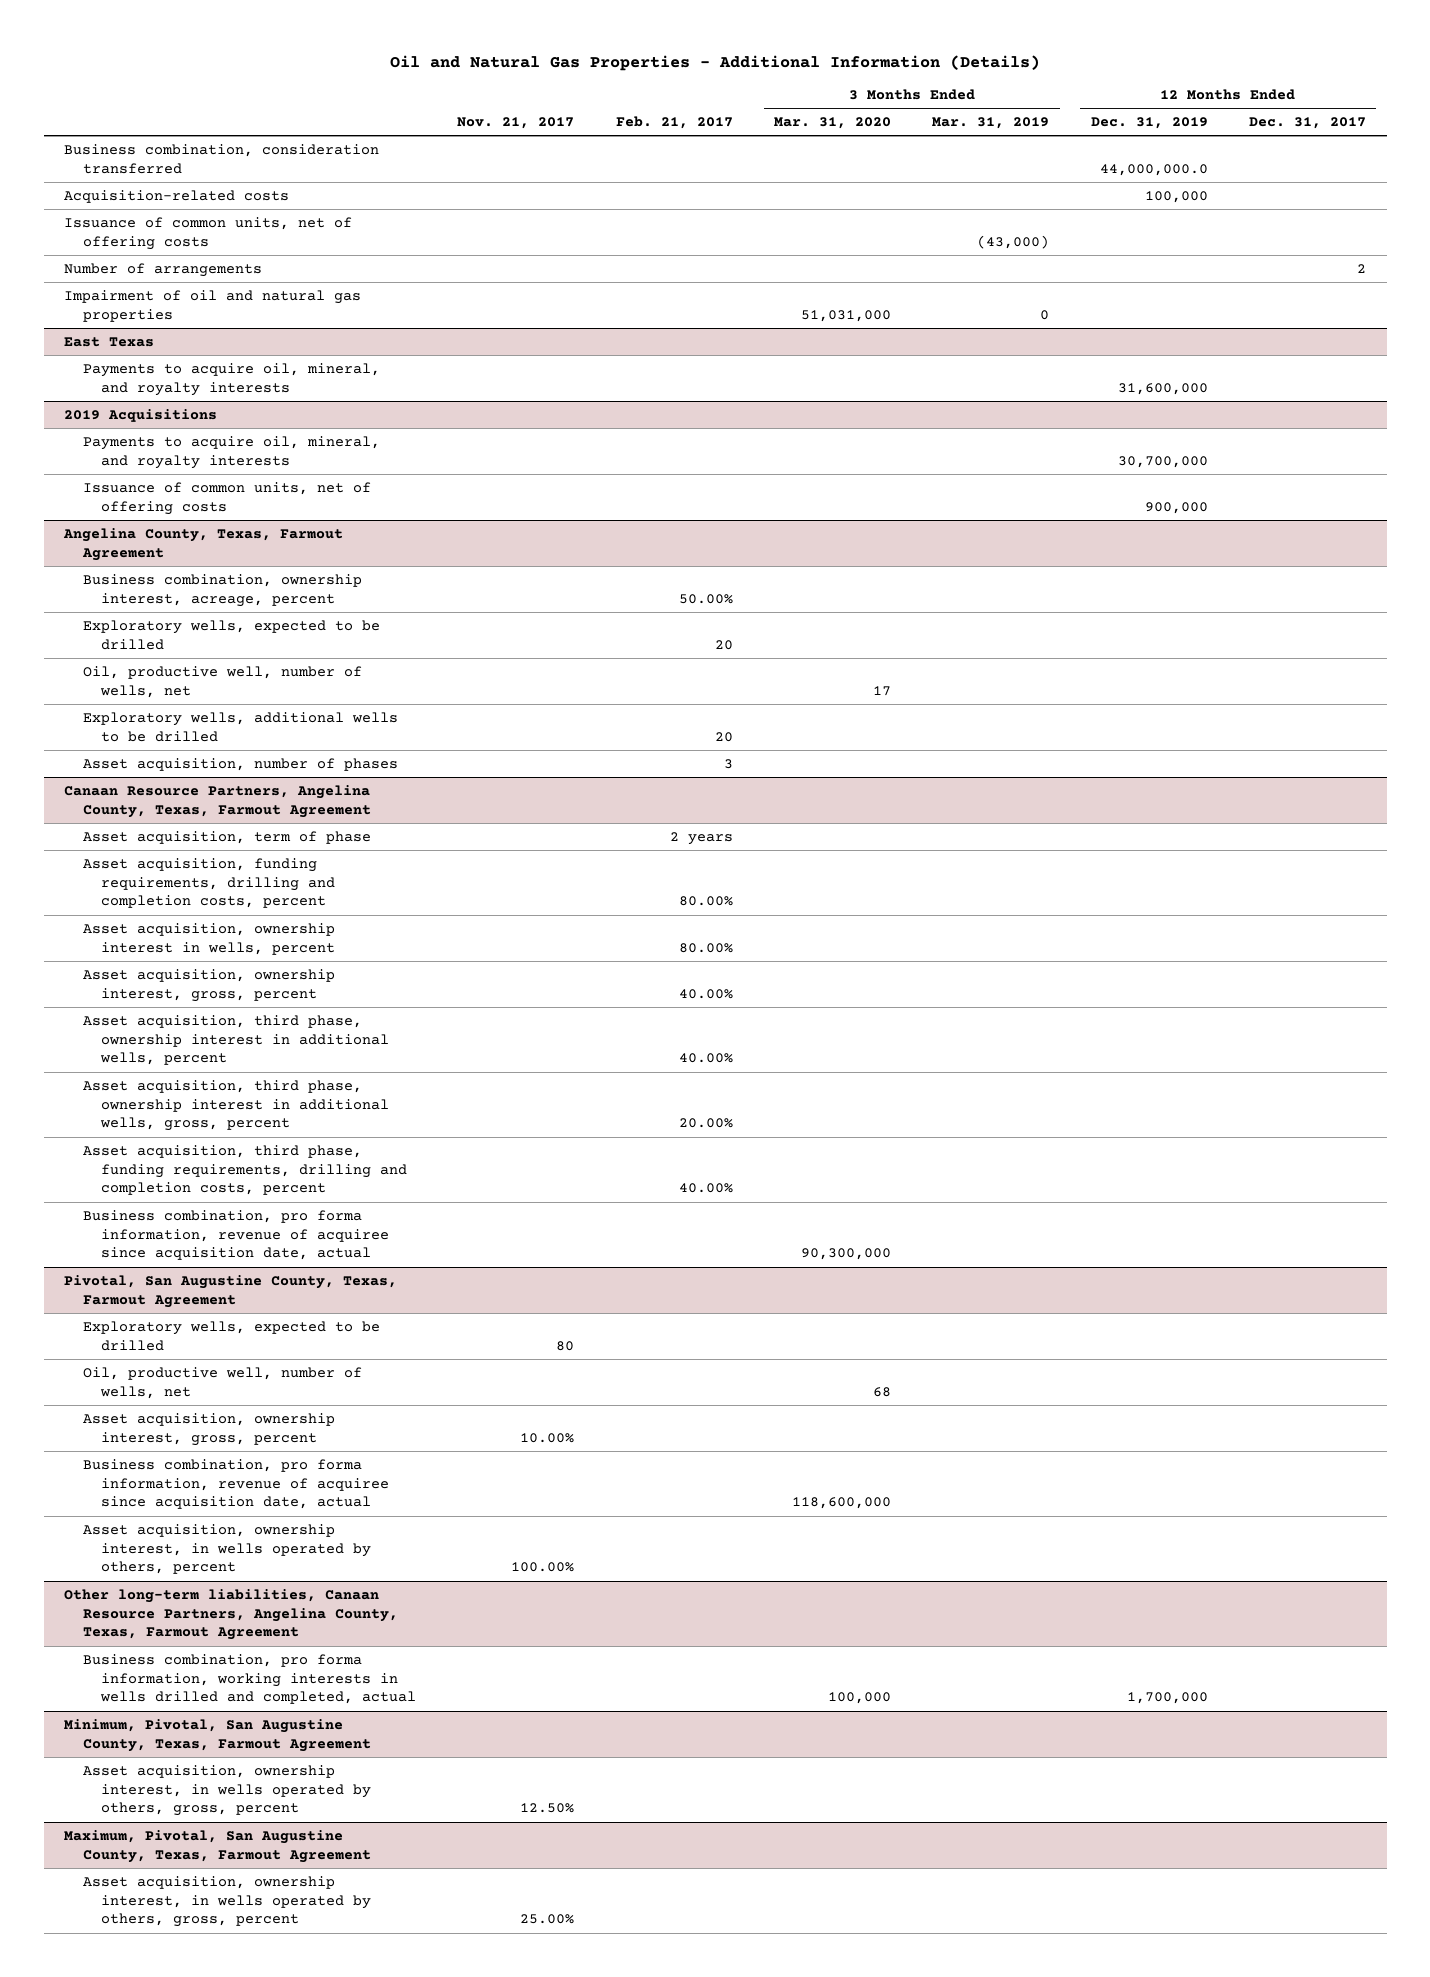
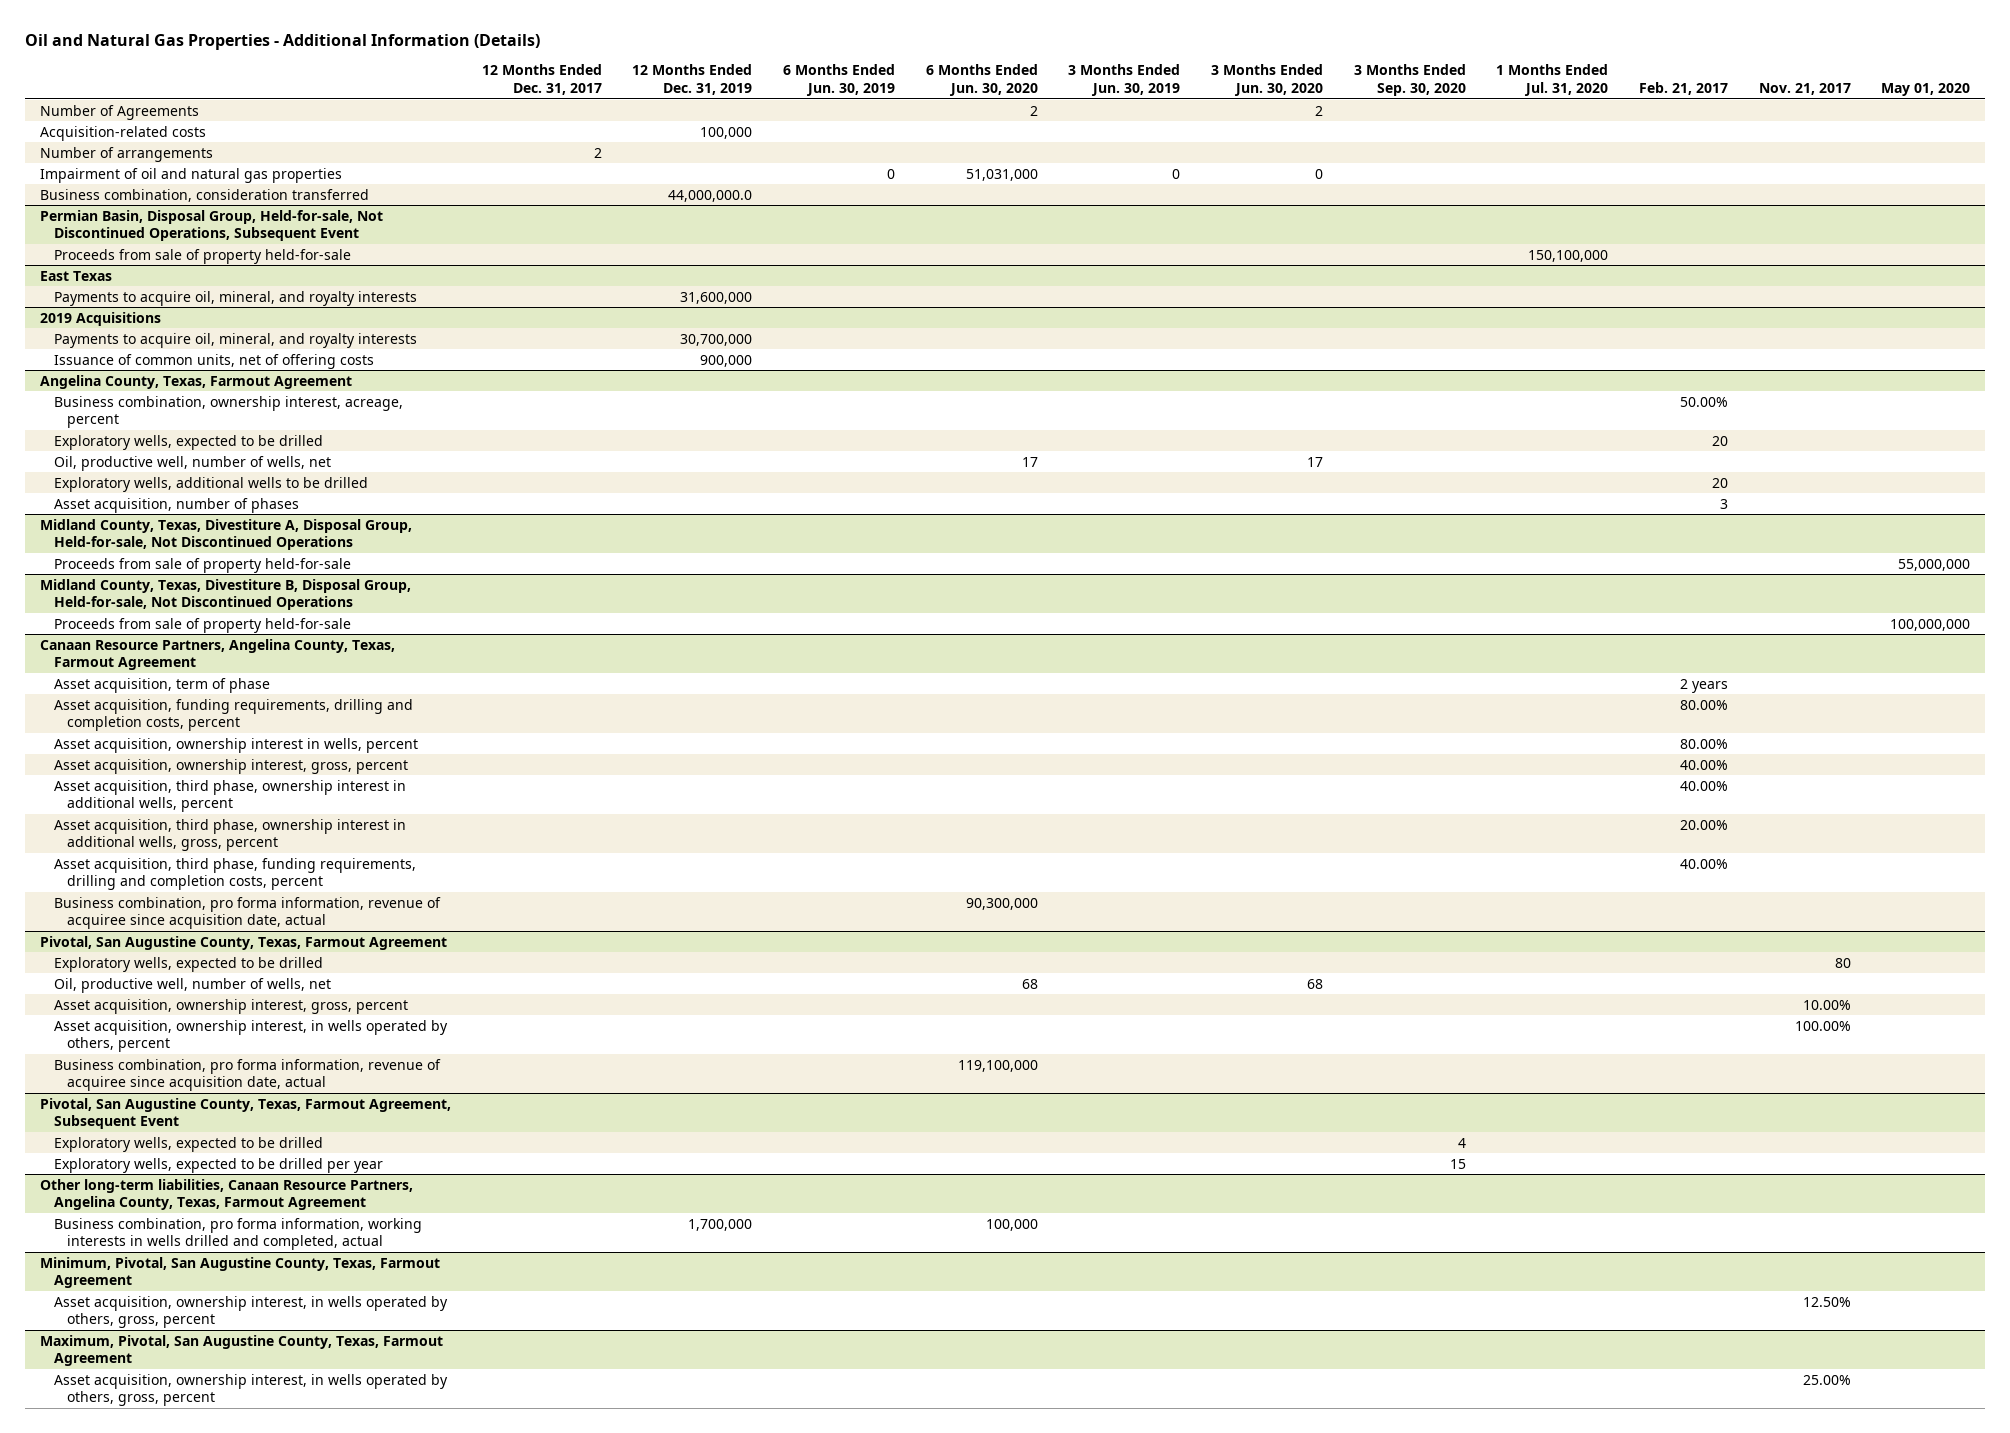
- | Nov. 21, 2017 | Feb. 21, 2017 | 3 Months Ended Mar. 31, 2020 | 3 Months Ended Mar. 31, 2019 | 12 Months Ended Dec. 31, 2019 | 12 Months Ended Dec. 31, 2017
+ | 12 Months Ended Dec. 31, 2017 | 12 Months Ended Dec. 31, 2019 | 6 Months Ended Jun. 30, 2019 | 6 Months Ended Jun. 30, 2020 | 3 Months Ended Jun. 30, 2019 | 3 Months Ended Jun. 30, 2020 | 3 Months Ended Sep. 30, 2020 | 1 Months Ended Jul. 31, 2020 | Feb. 21, 2017 | Nov. 21, 2017 | May 01, 2020
+ Number of Agreements | | | | 2 | | 2 | | | | |
- Issuance of common units, net of offering costs | | | | (43,000) | |
moved down: Business combination, consideration transferred | | 44,000,000.0 | | | | | | | | |
+ Permian Basin, Disposal Group, Held-for-sale, Not Discontinued Operations, Subsequent Event
+ Proceeds from sale of property held-for-sale | | | | | | | | 150,100,000 | | |
+ Midland County, Texas, Divestiture A, Disposal Group, Held-for-sale, Not Discontinued Operations
+ Proceeds from sale of property held-for-sale | | | | | | | | | | | 55,000,000
+ Midland County, Texas, Divestiture B, Disposal Group, Held-for-sale, Not Discontinued Operations
+ Proceeds from sale of property held-for-sale | | | | | | | | | | | 100,000,000
@ Pivotal, San Augustine County, Texas, Farmout Agreement
moved down: Business combination, pro forma information, revenue of acquiree since acquisition date, actual | | | | 119,100,000 | | | | | | |
+ Pivotal, San Augustine County, Texas, Farmout Agreement, Subsequent Event
+ Exploratory wells, expected to be drilled | | | | | | | 4 | | | |
+ Exploratory wells, expected to be drilled per year | | | | | | | 15 | | | |

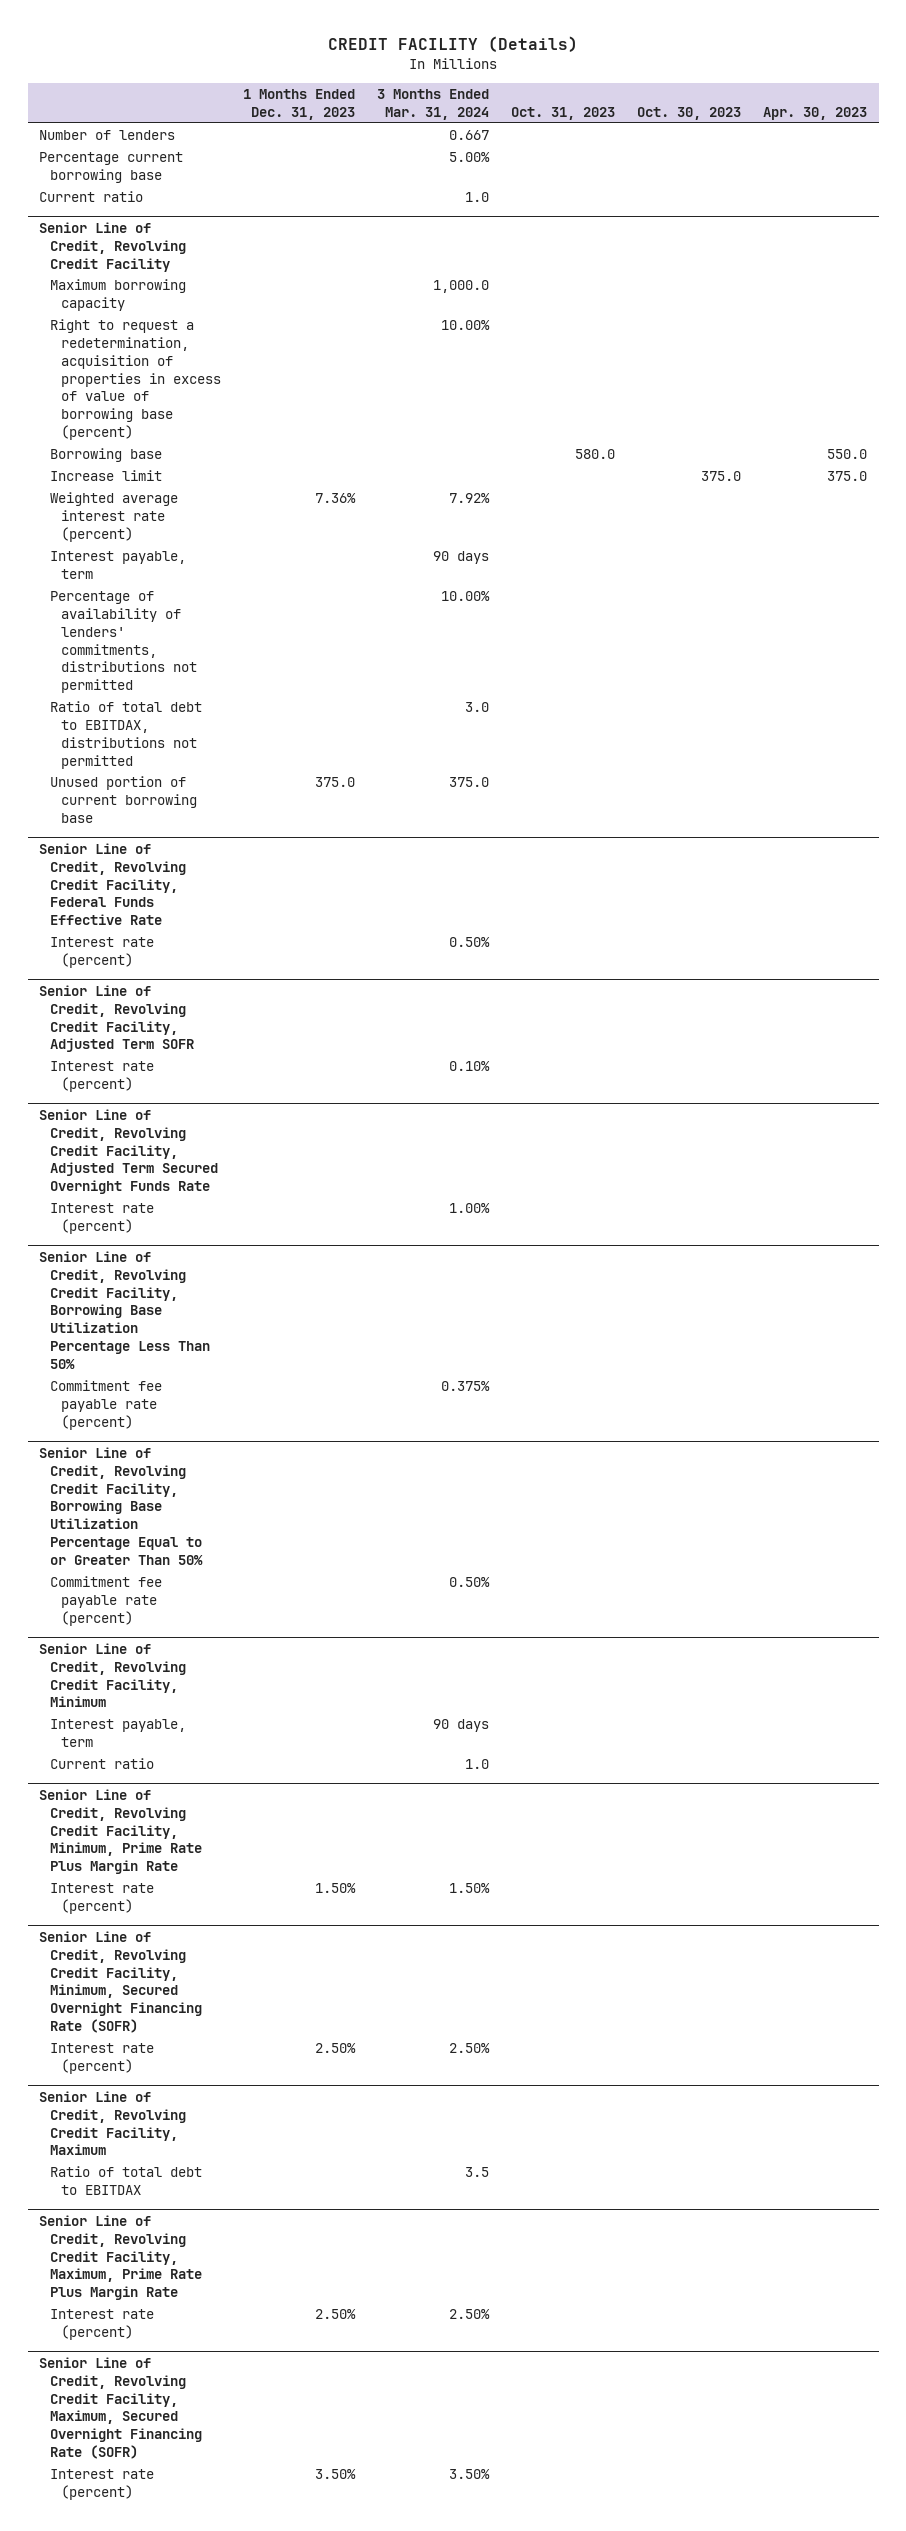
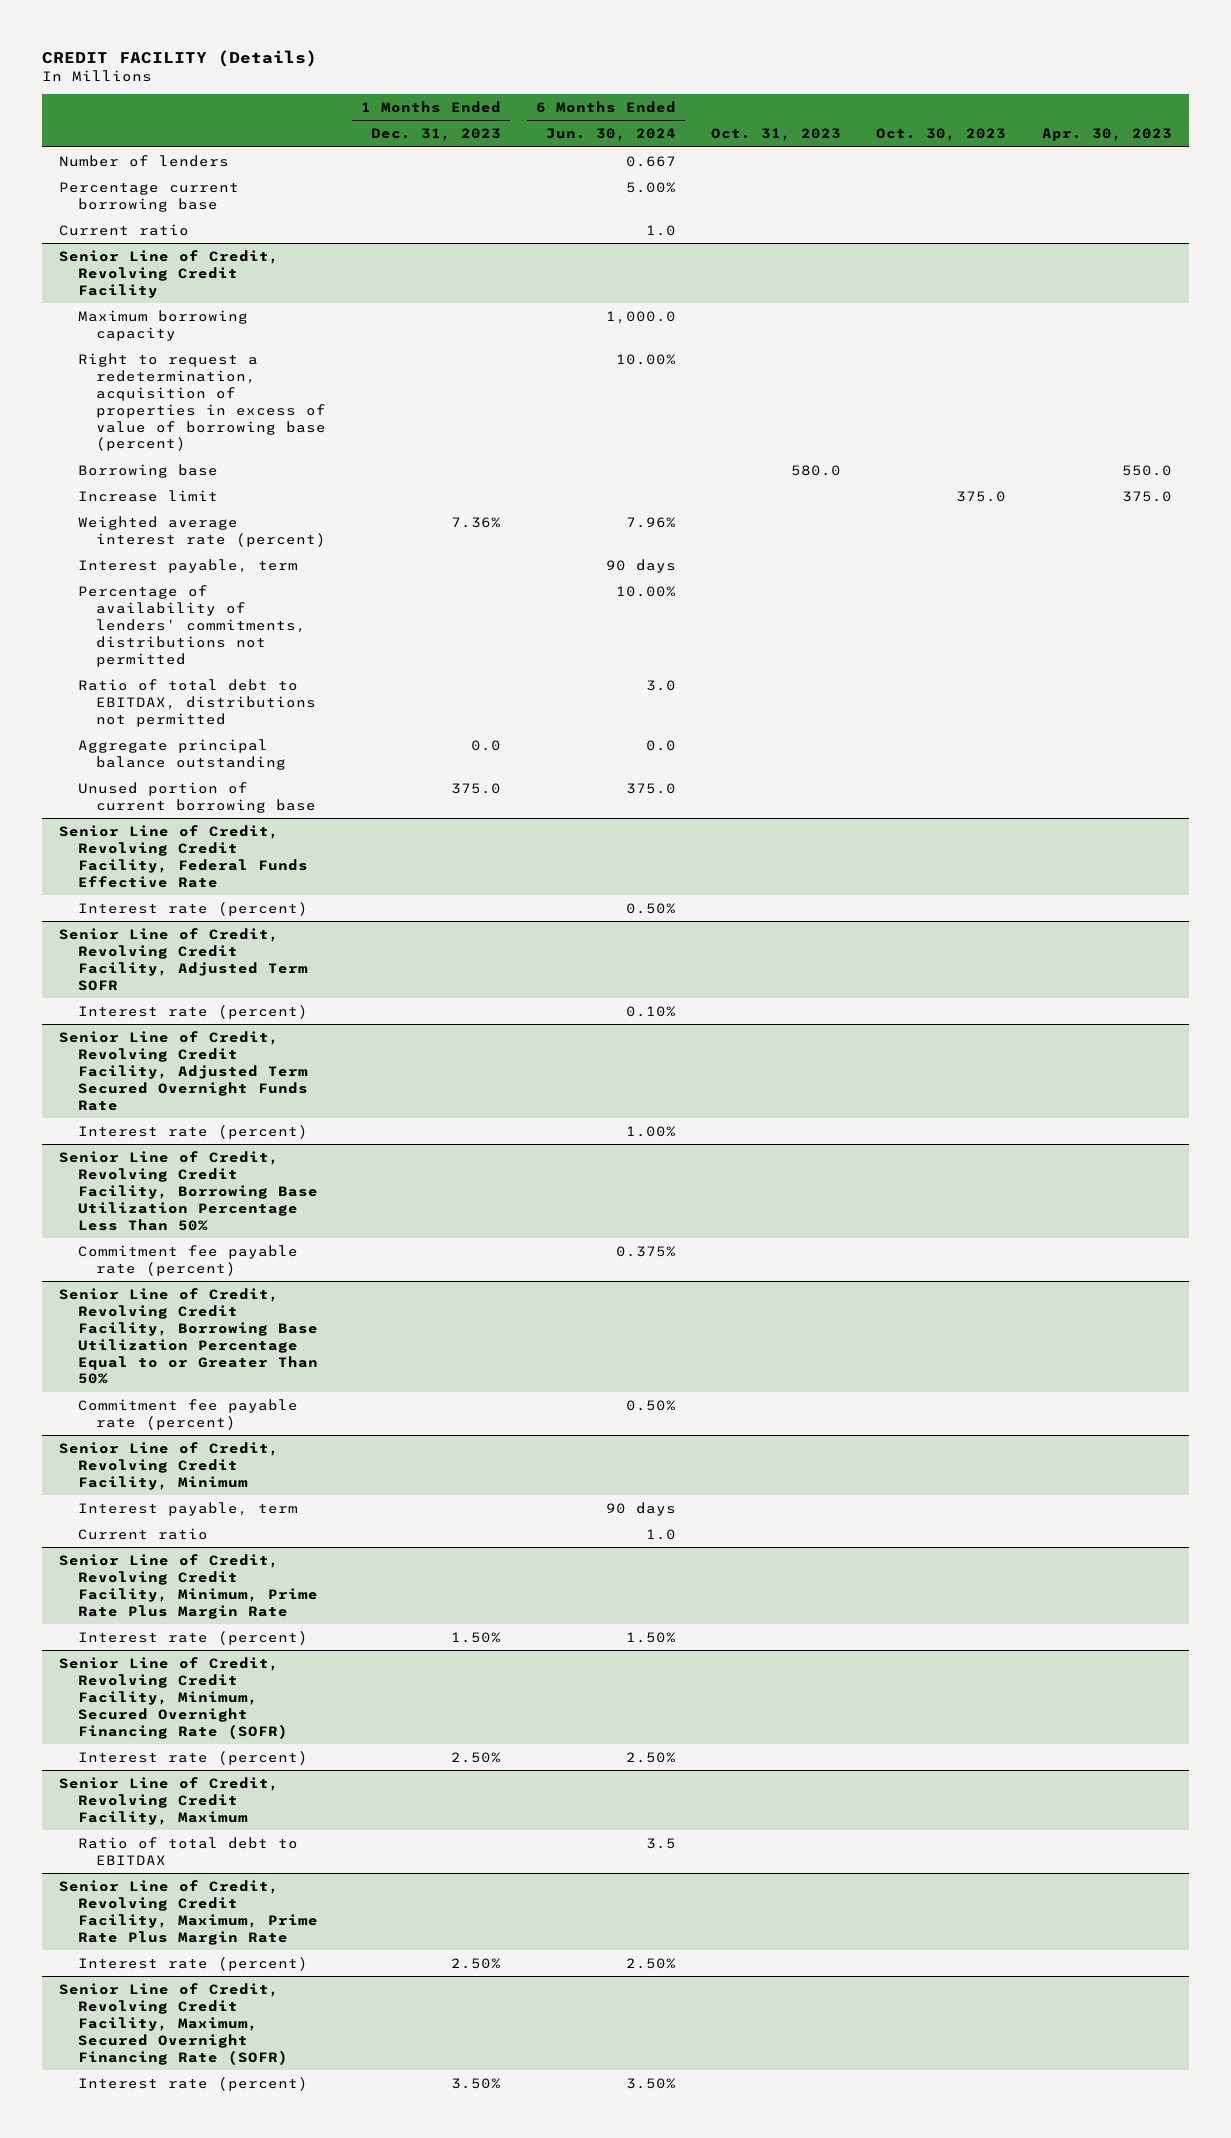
- | 1 Months Ended Dec. 31, 2023 | 3 Months Ended Mar. 31, 2024 | Oct. 31, 2023 | Oct. 30, 2023 | Apr. 30, 2023
+ | 1 Months Ended Dec. 31, 2023 | 6 Months Ended Jun. 30, 2024 | Oct. 31, 2023 | Oct. 30, 2023 | Apr. 30, 2023
@ Senior Line of Credit, Revolving Credit Facility
+ Aggregate principal balance outstanding | 0.0 | 0.0 | | |

